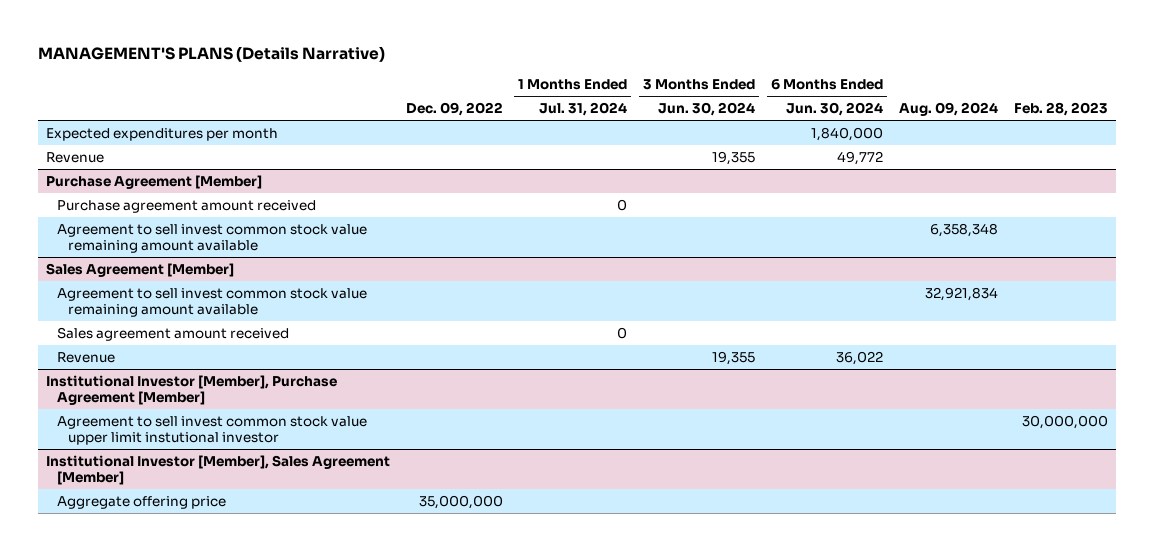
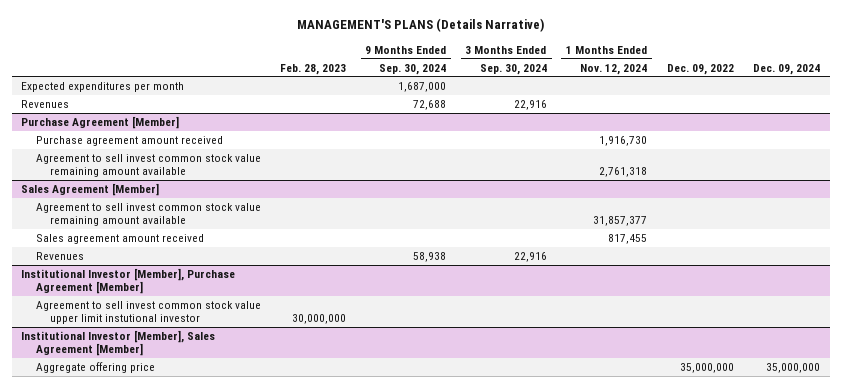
- | Dec. 09, 2022 | 1 Months Ended Jul. 31, 2024 | 3 Months Ended Jun. 30, 2024 | 6 Months Ended Jun. 30, 2024 | Aug. 09, 2024 | Feb. 28, 2023
+ | Feb. 28, 2023 | 9 Months Ended Sep. 30, 2024 | 3 Months Ended Sep. 30, 2024 | 1 Months Ended Nov. 12, 2024 | Dec. 09, 2022 | Dec. 09, 2024
- Revenue | | | 19,355 | 49,772 | |
+ Revenues | | 72,688 | 22,916 | | |
@ Sales Agreement [Member]
- Revenue | | | 19,355 | 36,022 | |
+ Revenues | | 58,938 | 22,916 | | |

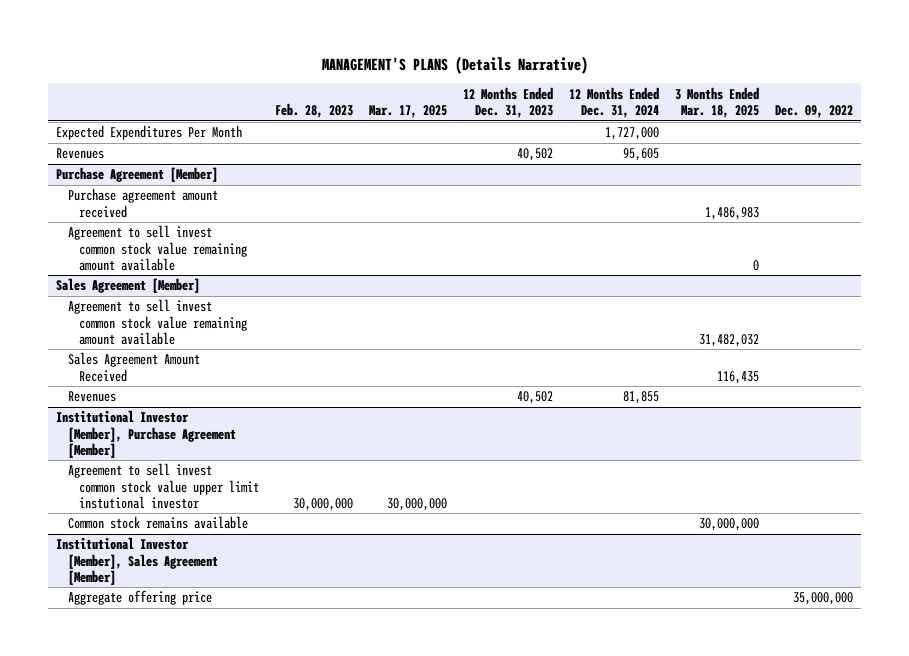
- | Feb. 28, 2023 | 9 Months Ended Sep. 30, 2024 | 3 Months Ended Sep. 30, 2024 | 1 Months Ended Nov. 12, 2024 | Dec. 09, 2022 | Dec. 09, 2024
+ | Feb. 28, 2023 | Mar. 17, 2025 | 12 Months Ended Dec. 31, 2023 | 12 Months Ended Dec. 31, 2024 | 3 Months Ended Mar. 18, 2025 | Dec. 09, 2022
- Expected expenditures per month | | 1,687,000 | | | |
+ Expected Expenditures Per Month | | | | 1,727,000 | |
@ Sales Agreement [Member]
- Sales agreement amount received | | | | 817,455 | |
+ Sales Agreement Amount Received | | | | | 116,435 |
@ Institutional Investor [Member], Purchase Agreement [Member]
+ Common stock remains available | | | | | 30,000,000 |

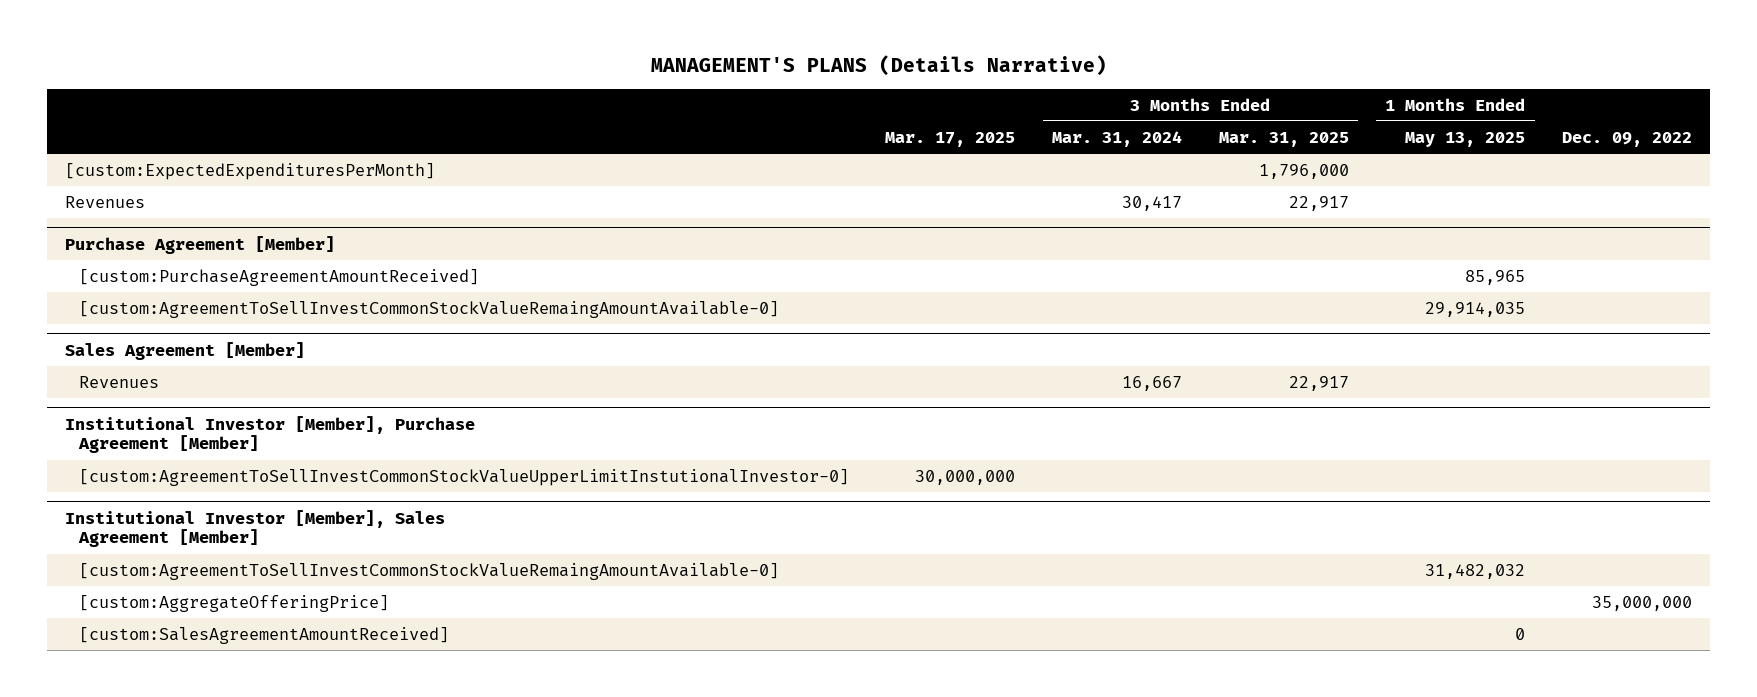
- | Feb. 28, 2023 | Mar. 17, 2025 | 12 Months Ended Dec. 31, 2023 | 12 Months Ended Dec. 31, 2024 | 3 Months Ended Mar. 18, 2025 | Dec. 09, 2022
+ | Mar. 17, 2025 | 3 Months Ended Mar. 31, 2024 | 3 Months Ended Mar. 31, 2025 | 1 Months Ended May 13, 2025 | Dec. 09, 2022
- Expected Expenditures Per Month | | | | 1,727,000 | |
+ [custom:ExpectedExpendituresPerMonth] | | | 1,796,000 | |
@ Purchase Agreement [Member]
- Purchase agreement amount received | | | | | 1,486,983 |
- Agreement to sell invest common stock value remaining amount available | | | | | 0 |
+ [custom:PurchaseAgreementAmountReceived] | | | | 85,965 |
+ [custom:AgreementToSellInvestCommonStockValueRemaingAmountAvailable-0] | | | | 29,914,035 |
@ Sales Agreement [Member]
- Agreement to sell invest common stock value remaining amount available | | | | | 31,482,032 |
- Sales Agreement Amount Received | | | | | 116,435 |
@ Institutional Investor [Member], Purchase Agreement [Member]
- Agreement to sell invest common stock value upper limit instutional investor | 30,000,000 | 30,000,000 | | | |
- Common stock remains available | | | | | 30,000,000 |
+ [custom:AgreementToSellInvestCommonStockValueUpperLimitInstutionalInvestor-0] | 30,000,000 | | | |
@ Institutional Investor [Member], Sales Agreement [Member]
- Aggregate offering price | | | | | | 35,000,000
+ [custom:AgreementToSellInvestCommonStockValueRemaingAmountAvailable-0] | | | | 31,482,032 |
+ [custom:AggregateOfferingPrice] | | | | | 35,000,000
+ [custom:SalesAgreementAmountReceived] | | | | 0 |

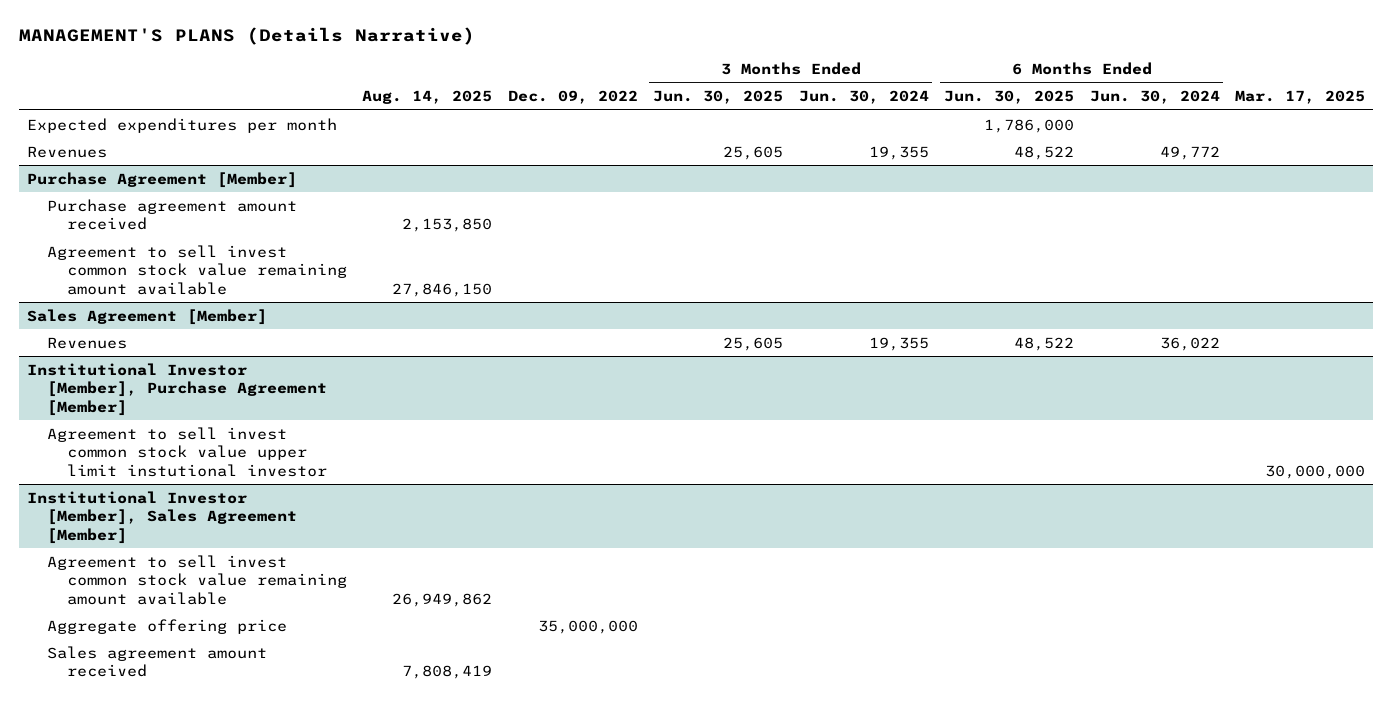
- | Mar. 17, 2025 | 3 Months Ended Mar. 31, 2024 | 3 Months Ended Mar. 31, 2025 | 1 Months Ended May 13, 2025 | Dec. 09, 2022
+ | Aug. 14, 2025 | Dec. 09, 2022 | 3 Months Ended Jun. 30, 2025 | 3 Months Ended Jun. 30, 2024 | 6 Months Ended Jun. 30, 2025 | 6 Months Ended Jun. 30, 2024 | Mar. 17, 2025
- [custom:ExpectedExpendituresPerMonth] | | | 1,796,000 | |
+ Expected expenditures per month | | | | | 1,786,000 | |
@ Purchase Agreement [Member]
- [custom:PurchaseAgreementAmountReceived] | | | | 85,965 |
- [custom:AgreementToSellInvestCommonStockValueRemaingAmountAvailable-0] | | | | 29,914,035 |
+ Purchase agreement amount received | 2,153,850 | | | | | |
+ Agreement to sell invest common stock value remaining amount available | 27,846,150 | | | | | |
@ Institutional Investor [Member], Purchase Agreement [Member]
- [custom:AgreementToSellInvestCommonStockValueUpperLimitInstutionalInvestor-0] | 30,000,000 | | | |
+ Agreement to sell invest common stock value upper limit instutional investor | | | | | | | 30,000,000
@ Institutional Investor [Member], Sales Agreement [Member]
- [custom:AgreementToSellInvestCommonStockValueRemaingAmountAvailable-0] | | | | 31,482,032 |
- [custom:AggregateOfferingPrice] | | | | | 35,000,000
- [custom:SalesAgreementAmountReceived] | | | | 0 |
+ Agreement to sell invest common stock value remaining amount available | 26,949,862 | | | | | |
+ Aggregate offering price | | 35,000,000 | | | | |
+ Sales agreement amount received | 7,808,419 | | | | | |

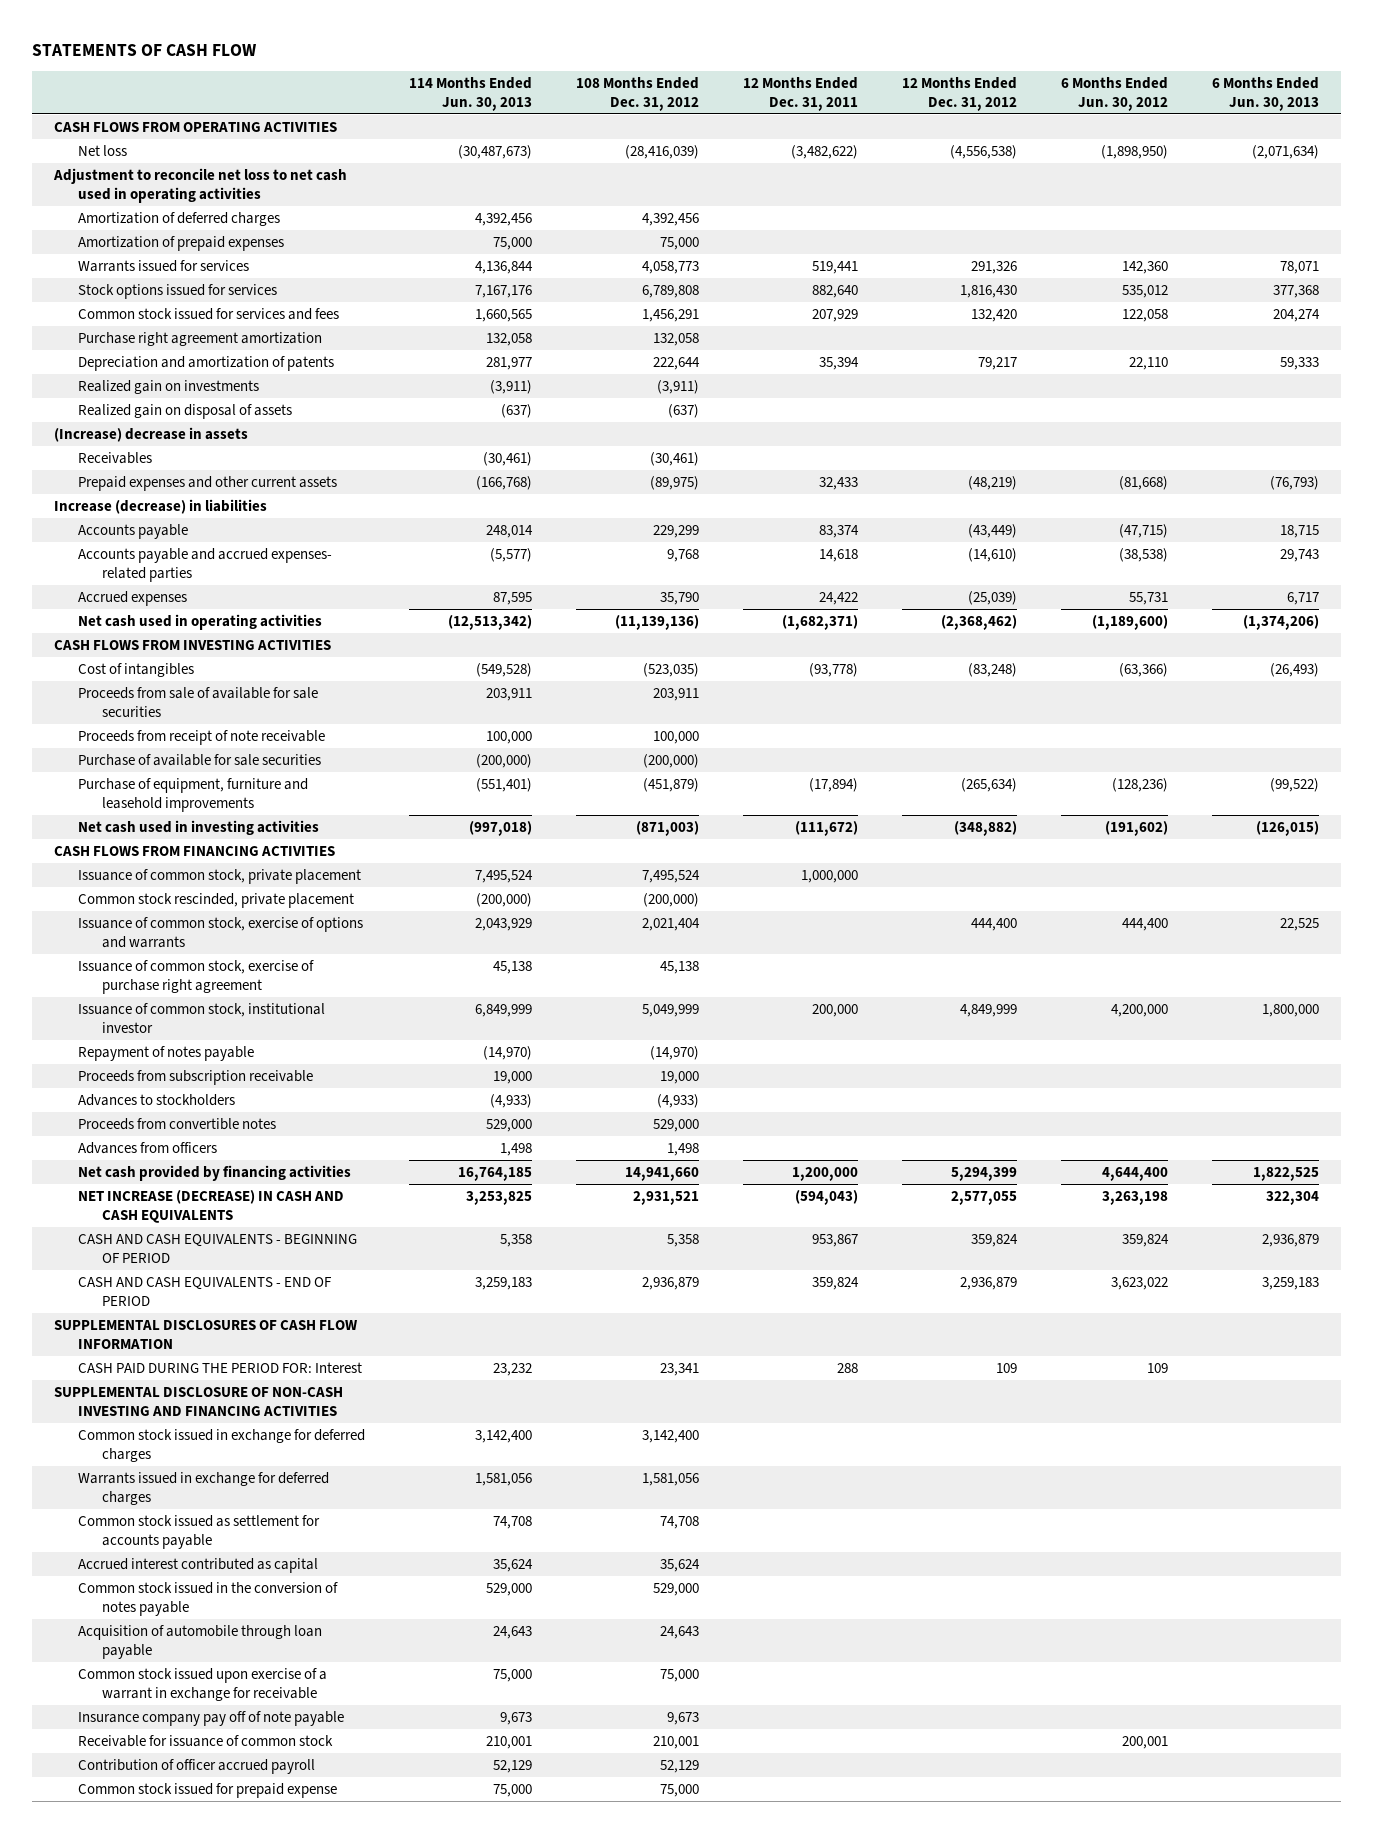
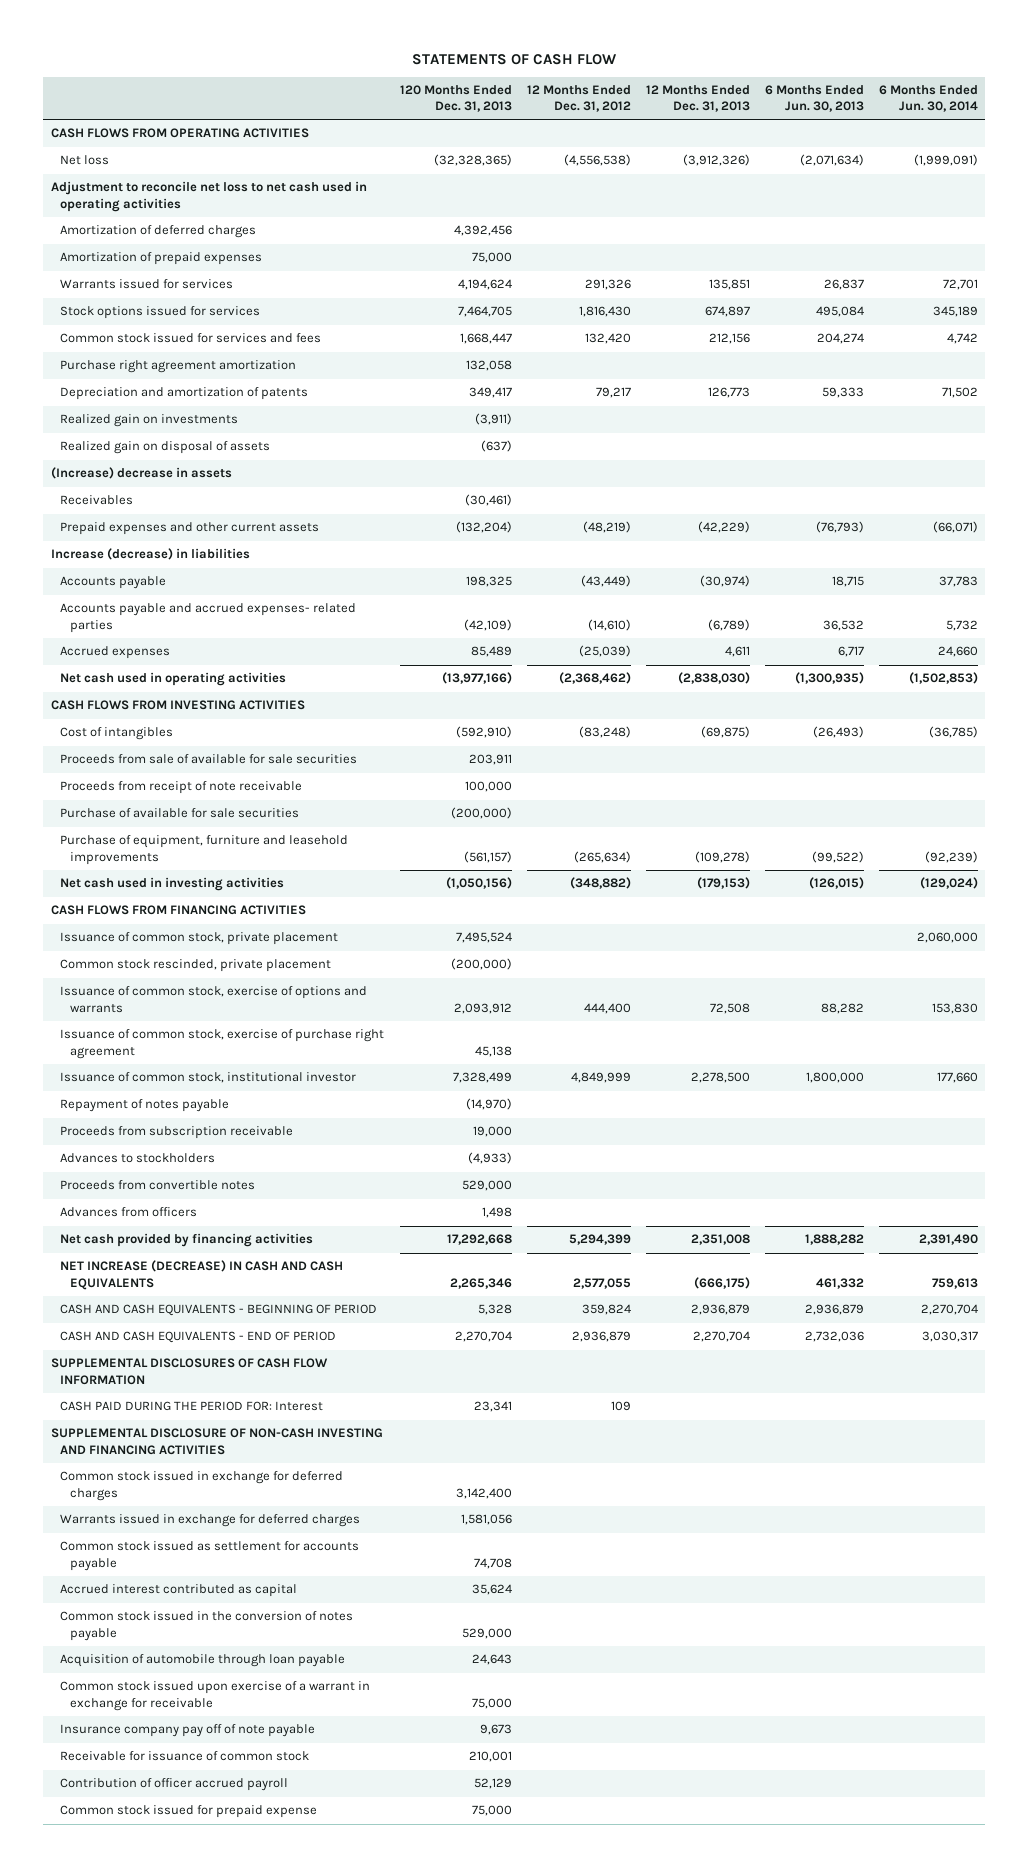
- | 114 Months Ended Jun. 30, 2013 | 108 Months Ended Dec. 31, 2012 | 12 Months Ended Dec. 31, 2011 | 12 Months Ended Dec. 31, 2012 | 6 Months Ended Jun. 30, 2012 | 6 Months Ended Jun. 30, 2013
+ | 120 Months Ended Dec. 31, 2013 | 12 Months Ended Dec. 31, 2012 | 12 Months Ended Dec. 31, 2013 | 6 Months Ended Jun. 30, 2013 | 6 Months Ended Jun. 30, 2014
- Warrants issued for services | 4,136,844 | 4,058,773 | 519,441 | 291,326 | 142,360 | 78,071
- Stock options issued for services | 7,167,176 | 6,789,808 | 882,640 | 1,816,430 | 535,012 | 377,368
+ Warrants issued for services | 4,194,624 | 291,326 | 135,851 | 26,837 | 72,701
+ Stock options issued for services | 7,464,705 | 1,816,430 | 674,897 | 495,084 | 345,189
- Accounts payable and accrued expenses- related parties | (5,577) | 9,768 | 14,618 | (14,610) | (38,538) | 29,743
+ Accounts payable and accrued expenses- related parties | (42,109) | (14,610) | (6,789) | 36,532 | 5,732
- Net cash used in operating activities | (12,513,342) | (11,139,136) | (1,682,371) | (2,368,462) | (1,189,600) | (1,374,206)
+ Net cash used in operating activities | (13,977,166) | (2,368,462) | (2,838,030) | (1,300,935) | (1,502,853)
- Issuance of common stock, exercise of options and warrants | 2,043,929 | 2,021,404 | | 444,400 | 444,400 | 22,525
+ Issuance of common stock, exercise of options and warrants | 2,093,912 | 444,400 | 72,508 | 88,282 | 153,830
- Net cash provided by financing activities | 16,764,185 | 14,941,660 | 1,200,000 | 5,294,399 | 4,644,400 | 1,822,525
- NET INCREASE (DECREASE) IN CASH AND CASH EQUIVALENTS | 3,253,825 | 2,931,521 | (594,043) | 2,577,055 | 3,263,198 | 322,304
+ Net cash provided by financing activities | 17,292,668 | 5,294,399 | 2,351,008 | 1,888,282 | 2,391,490
+ NET INCREASE (DECREASE) IN CASH AND CASH EQUIVALENTS | 2,265,346 | 2,577,055 | (666,175) | 461,332 | 759,613
- CASH AND CASH EQUIVALENTS - END OF PERIOD | 3,259,183 | 2,936,879 | 359,824 | 2,936,879 | 3,623,022 | 3,259,183
+ CASH AND CASH EQUIVALENTS - END OF PERIOD | 2,270,704 | 2,936,879 | 2,270,704 | 2,732,036 | 3,030,317

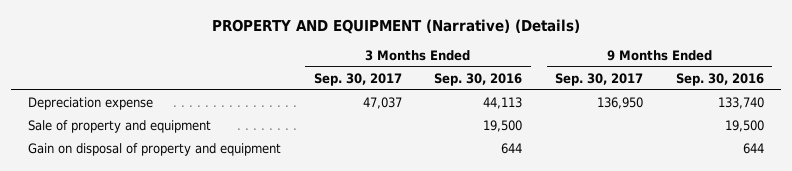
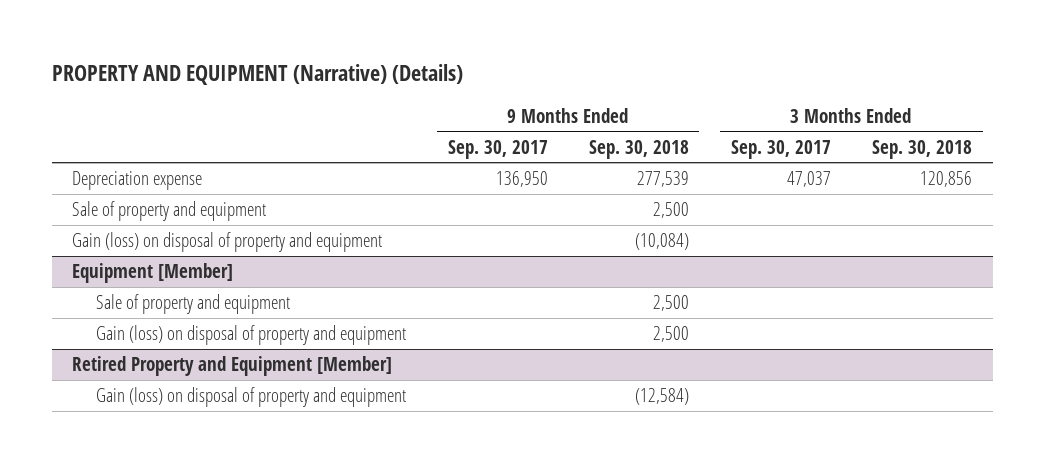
- | 3 Months Ended Sep. 30, 2017 | 3 Months Ended Sep. 30, 2016 | 9 Months Ended Sep. 30, 2017 | 9 Months Ended Sep. 30, 2016
+ | 9 Months Ended Sep. 30, 2017 | 9 Months Ended Sep. 30, 2018 | 3 Months Ended Sep. 30, 2017 | 3 Months Ended Sep. 30, 2018
- Gain on disposal of property and equipment | | 644 | | 644
+ Gain (loss) on disposal of property and equipment | | (10,084) | |
+ Equipment [Member]
+ Sale of property and equipment | | 2,500 | |
+ Gain (loss) on disposal of property and equipment | | 2,500 | |
+ Retired Property and Equipment [Member]
+ Gain (loss) on disposal of property and equipment | | (12,584) | |

